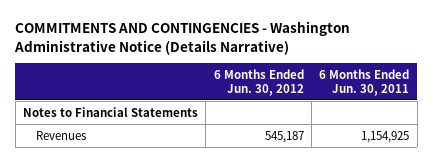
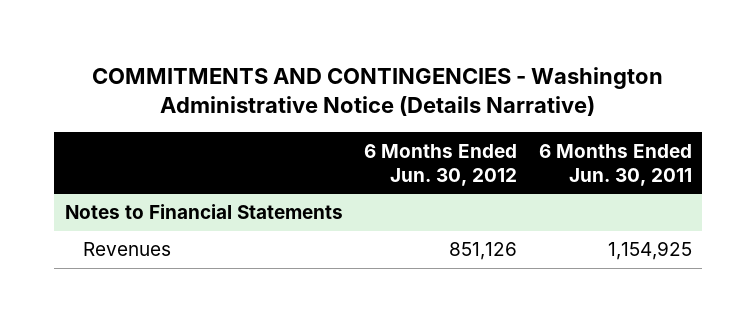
- Revenues | 545,187 | 1,154,925
+ Revenues | 851,126 | 1,154,925

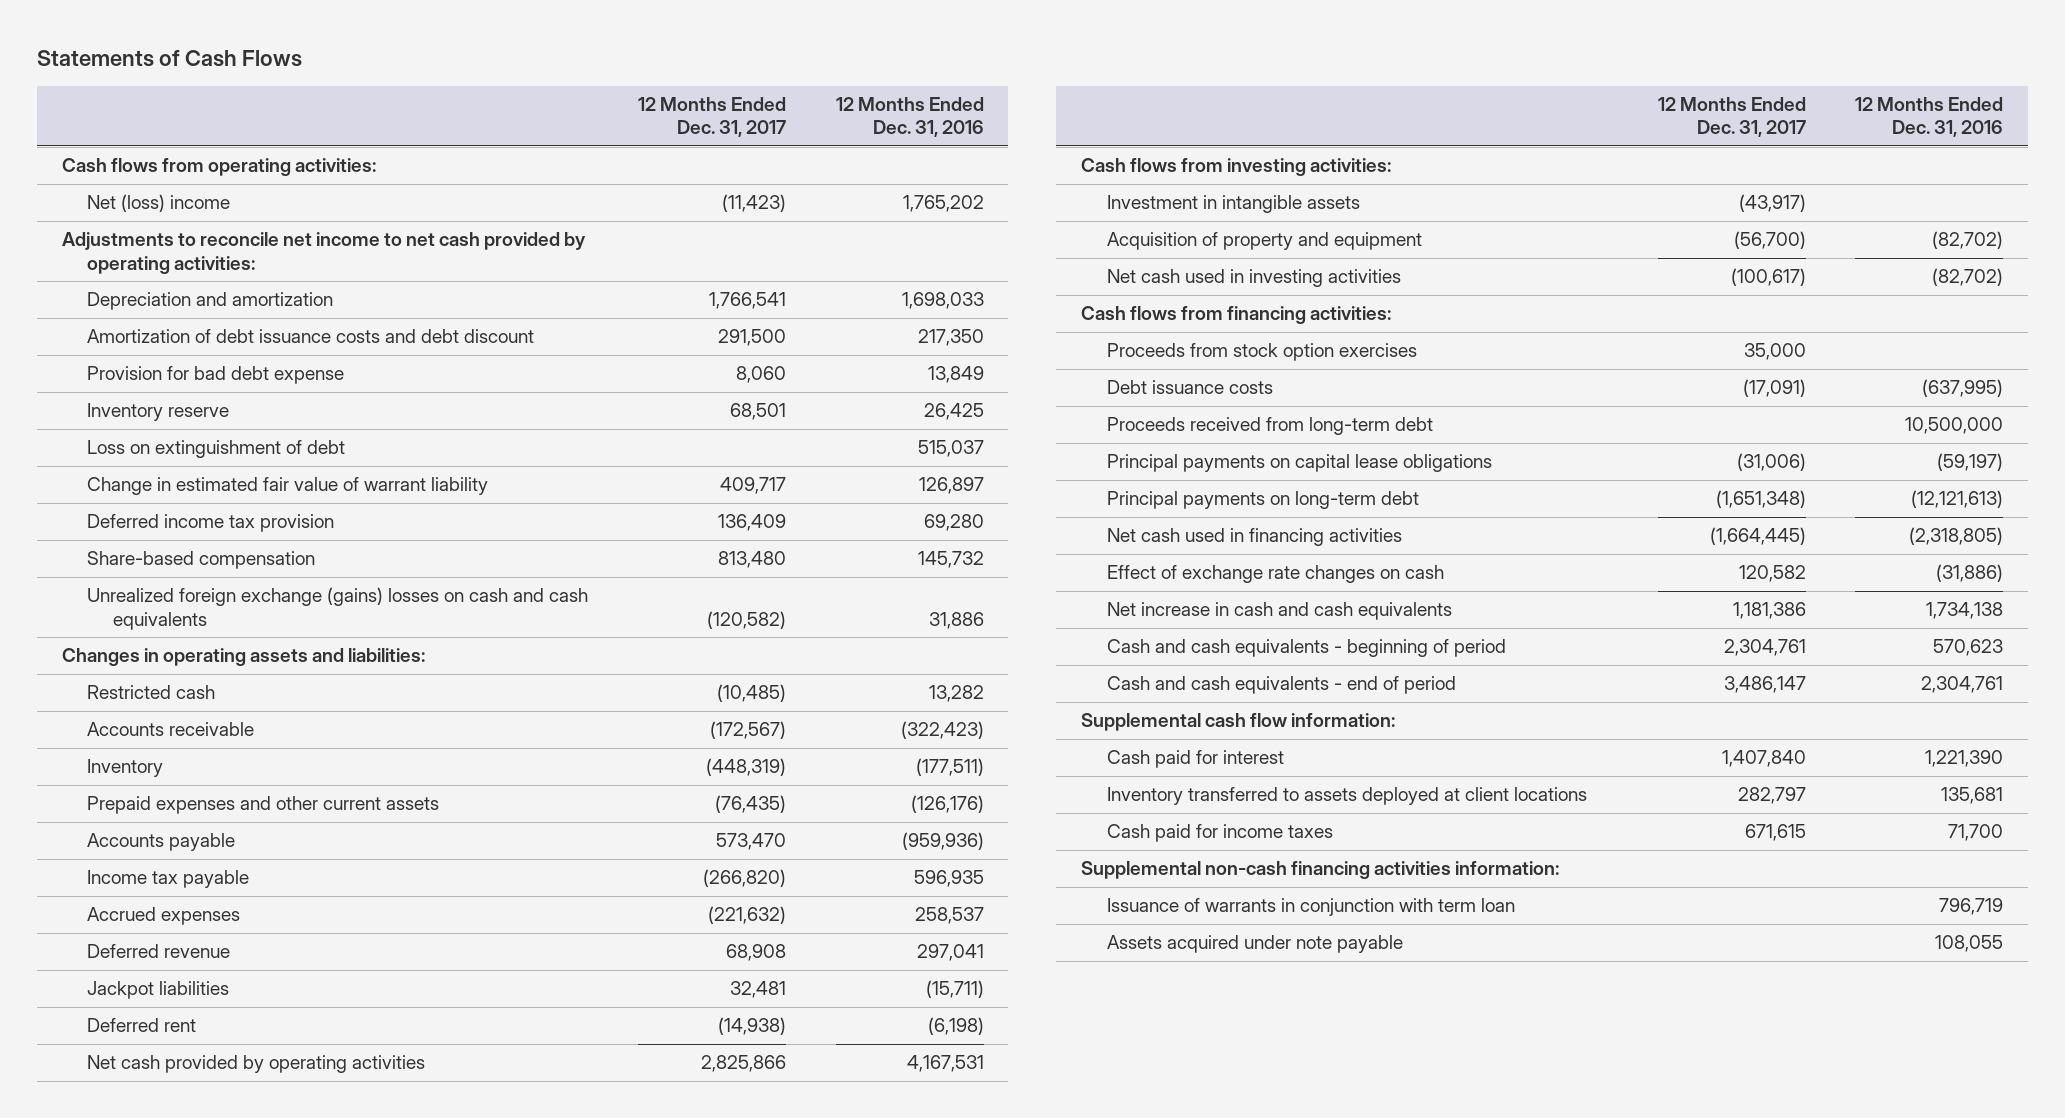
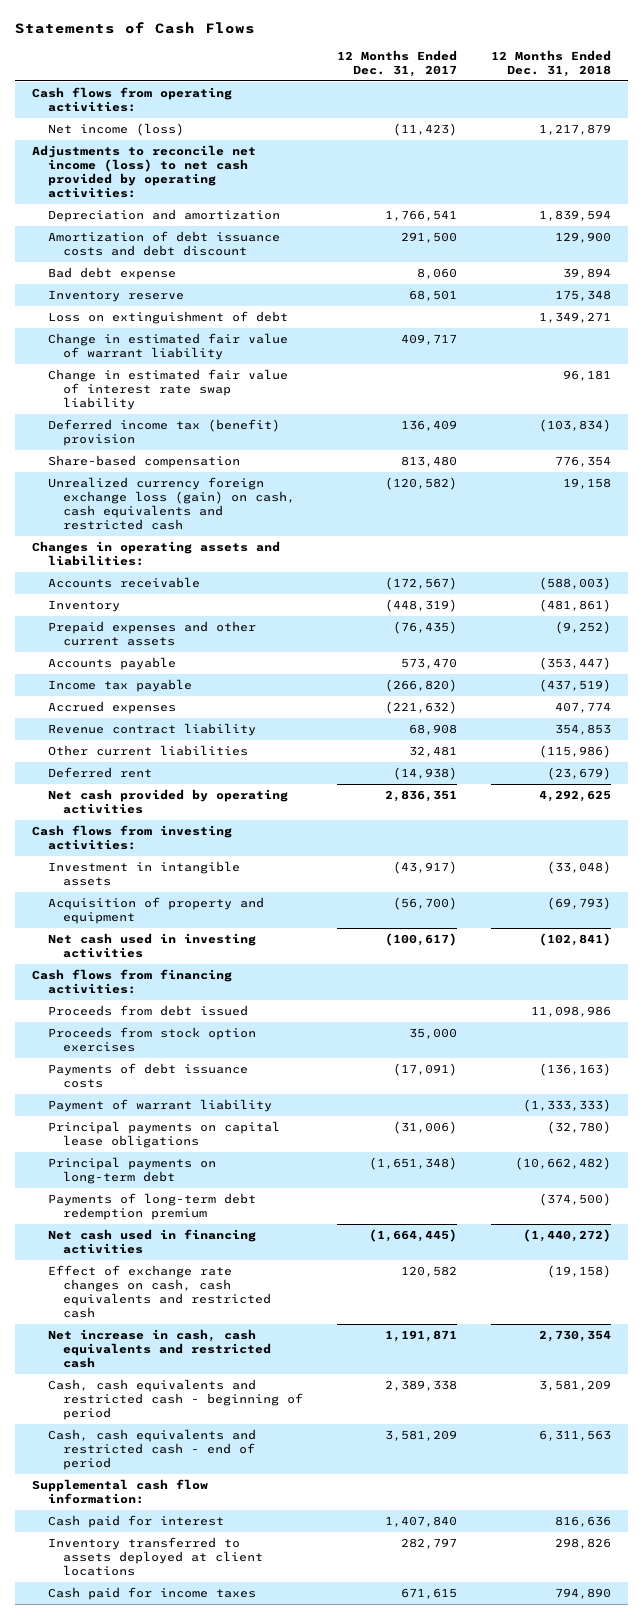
- | 12 Months Ended Dec. 31, 2017 | 12 Months Ended Dec. 31, 2016
+ | 12 Months Ended Dec. 31, 2017 | 12 Months Ended Dec. 31, 2018
- Net (loss) income | (11,423) | 1,765,202
- Adjustments to reconcile net income to net cash provided by operating activities:
+ Net income (loss) | (11,423) | 1,217,879
+ Adjustments to reconcile net income (loss) to net cash provided by operating activities:
- Provision for bad debt expense | 8,060 | 13,849
+ Bad debt expense | 8,060 | 39,894
- Deferred income tax provision | 136,409 | 69,280
+ Change in estimated fair value of interest rate swap liability | | 96,181
+ Deferred income tax (benefit) provision | 136,409 | (103,834)
- Unrealized foreign exchange (gains) losses on cash and cash equivalents | (120,582) | 31,886
+ Unrealized currency foreign exchange loss (gain) on cash, cash equivalents and restricted cash | (120,582) | 19,158
- Restricted cash | (10,485) | 13,282
- Deferred revenue | 68,908 | 297,041
- Jackpot liabilities | 32,481 | (15,711)
+ Revenue contract liability | 68,908 | 354,853
+ Other current liabilities | 32,481 | (115,986)
- Net cash provided by operating activities | 2,825,866 | 4,167,531
+ Net cash provided by operating activities | 2,836,351 | 4,292,625
+ Proceeds from debt issued | | 11,098,986
- Debt issuance costs | (17,091) | (637,995)
- Proceeds received from long-term debt | | 10,500,000
+ Payments of debt issuance costs | (17,091) | (136,163)
+ Payment of warrant liability | | (1,333,333)
+ Payments of long-term debt redemption premium | | (374,500)
- Effect of exchange rate changes on cash | 120,582 | (31,886)
- Net increase in cash and cash equivalents | 1,181,386 | 1,734,138
- Cash and cash equivalents - beginning of period | 2,304,761 | 570,623
- Cash and cash equivalents - end of period | 3,486,147 | 2,304,761
+ Effect of exchange rate changes on cash, cash equivalents and restricted cash | 120,582 | (19,158)
+ Net increase in cash, cash equivalents and restricted cash | 1,191,871 | 2,730,354
+ Cash, cash equivalents and restricted cash - beginning of period | 2,389,338 | 3,581,209
+ Cash, cash equivalents and restricted cash - end of period | 3,581,209 | 6,311,563
- Supplemental non-cash financing activities information:
- Issuance of warrants in conjunction with term loan | | 796,719
- Assets acquired under note payable | | 108,055

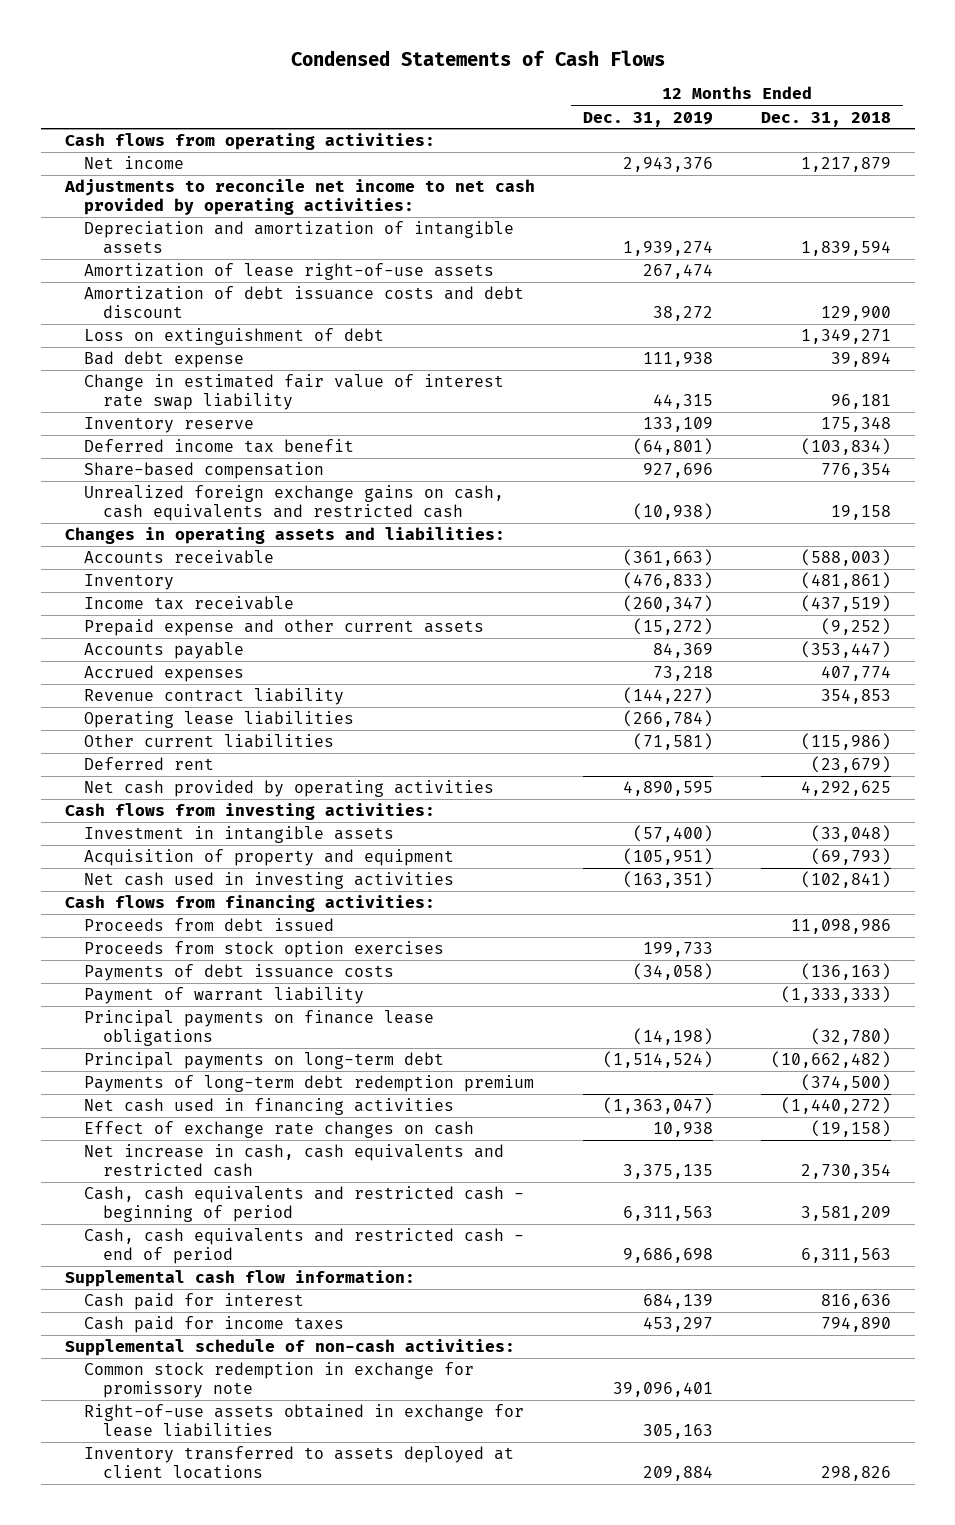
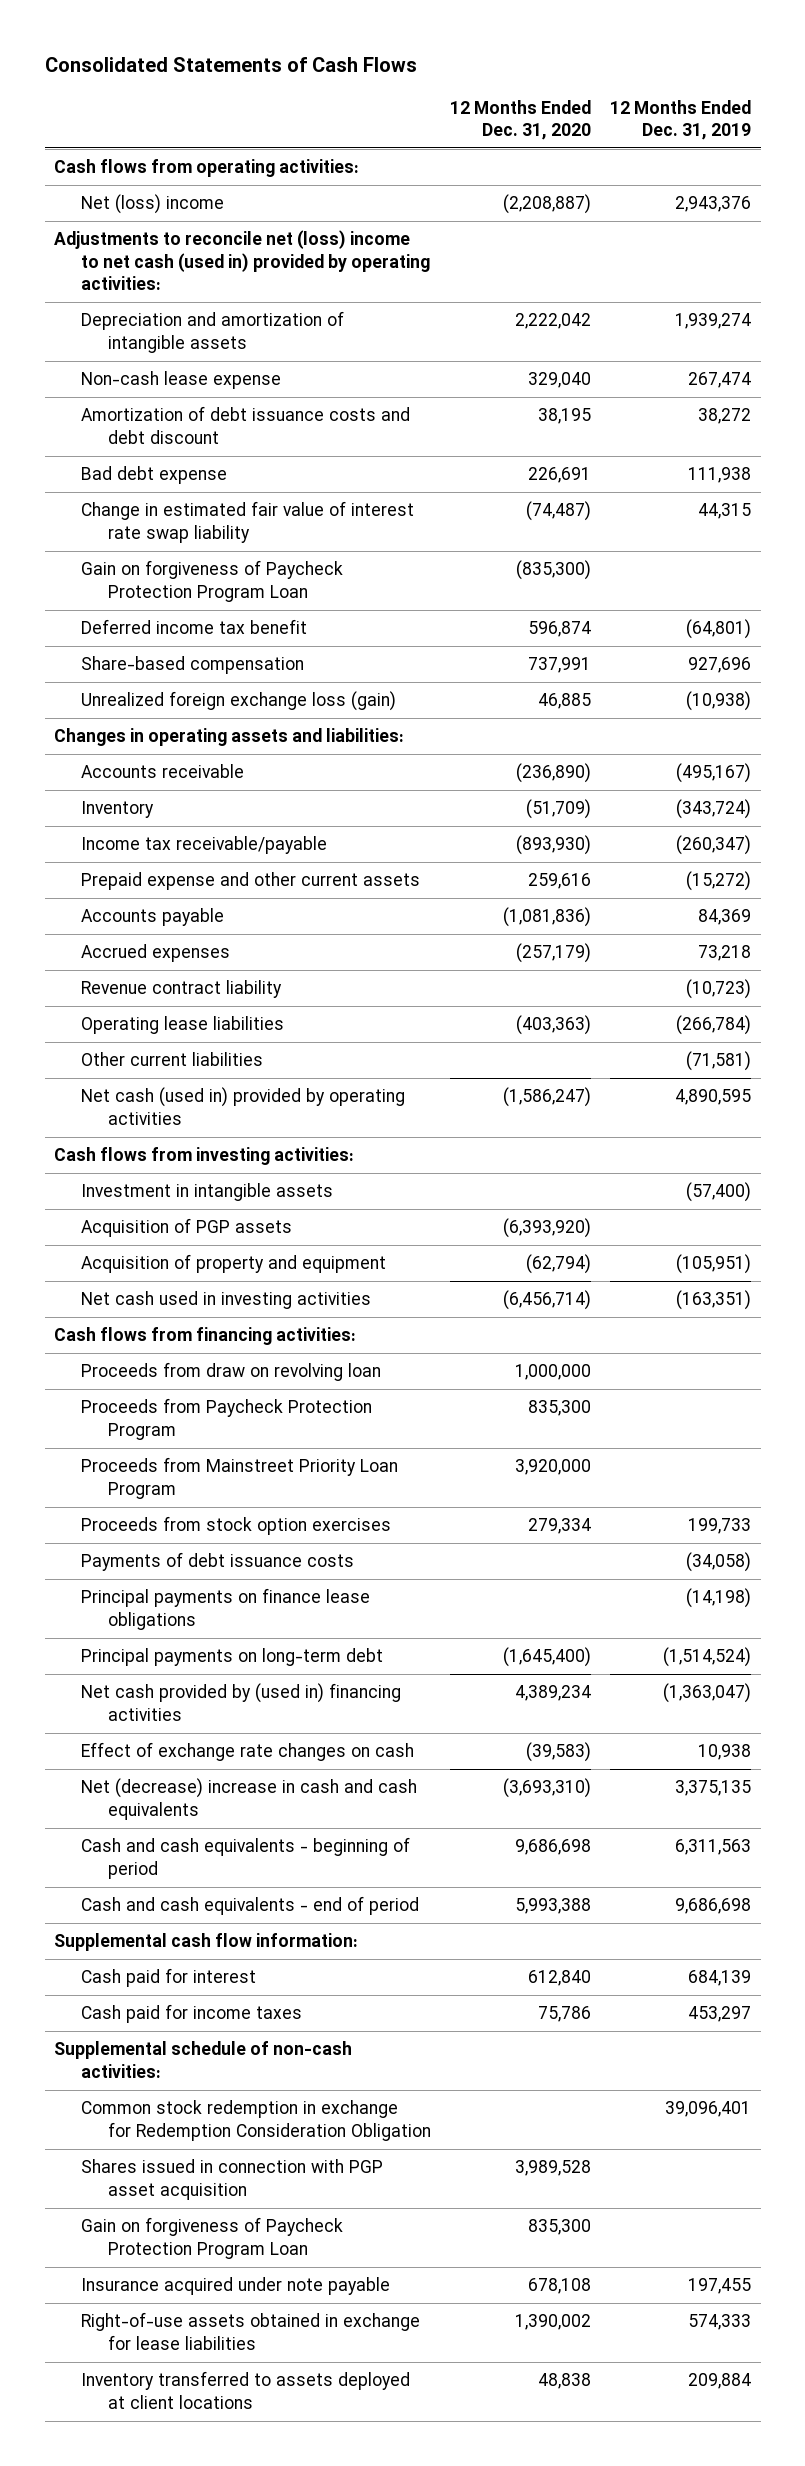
- Condensed Statements of Cash Flows
+ Consolidated Statements of Cash Flows
- | 12 Months Ended Dec. 31, 2019 | 12 Months Ended Dec. 31, 2018
+ | 12 Months Ended Dec. 31, 2020 | 12 Months Ended Dec. 31, 2019
- Net income | 2,943,376 | 1,217,879
- Adjustments to reconcile net income to net cash provided by operating activities:
+ Net (loss) income | (2,208,887) | 2,943,376
+ Adjustments to reconcile net (loss) income to net cash (used in) provided by operating activities:
- Amortization of lease right-of-use assets | 267,474 |
+ Non-cash lease expense | 329,040 | 267,474
- Loss on extinguishment of debt | | 1,349,271
- Inventory reserve | 133,109 | 175,348
+ Gain on forgiveness of Paycheck Protection Program Loan | (835,300) |
- Unrealized foreign exchange gains on cash, cash equivalents and restricted cash | (10,938) | 19,158
+ Unrealized foreign exchange loss (gain) | 46,885 | (10,938)
- Accounts receivable | (361,663) | (588,003)
- Inventory | (476,833) | (481,861)
- Income tax receivable | (260,347) | (437,519)
+ Accounts receivable | (236,890) | (495,167)
+ Inventory | (51,709) | (343,724)
+ Income tax receivable/payable | (893,930) | (260,347)
- Revenue contract liability | (144,227) | 354,853
+ Revenue contract liability | | (10,723)
- Deferred rent | | (23,679)
- Net cash provided by operating activities | 4,890,595 | 4,292,625
+ Net cash (used in) provided by operating activities | (1,586,247) | 4,890,595
+ Acquisition of PGP assets | (6,393,920) |
- Proceeds from debt issued | | 11,098,986
+ Proceeds from draw on revolving loan | 1,000,000 |
+ Proceeds from Paycheck Protection Program | 835,300 |
+ Proceeds from Mainstreet Priority Loan Program | 3,920,000 |
- Payment of warrant liability | | (1,333,333)
- Payments of long-term debt redemption premium | | (374,500)
- Net cash used in financing activities | (1,363,047) | (1,440,272)
+ Net cash provided by (used in) financing activities | 4,389,234 | (1,363,047)
- Net increase in cash, cash equivalents and restricted cash | 3,375,135 | 2,730,354
- Cash, cash equivalents and restricted cash - beginning of period | 6,311,563 | 3,581,209
- Cash, cash equivalents and restricted cash - end of period | 9,686,698 | 6,311,563
+ Net (decrease) increase in cash and cash equivalents | (3,693,310) | 3,375,135
+ Cash and cash equivalents - beginning of period | 9,686,698 | 6,311,563
+ Cash and cash equivalents - end of period | 5,993,388 | 9,686,698
- Common stock redemption in exchange for promissory note | 39,096,401 |
- Right-of-use assets obtained in exchange for lease liabilities | 305,163 |
+ Common stock redemption in exchange for Redemption Consideration Obligation | | 39,096,401
+ Shares issued in connection with PGP asset acquisition | 3,989,528 |
+ Gain on forgiveness of Paycheck Protection Program Loan | 835,300 |
+ Insurance acquired under note payable | 678,108 | 197,455
+ Right-of-use assets obtained in exchange for lease liabilities | 1,390,002 | 574,333

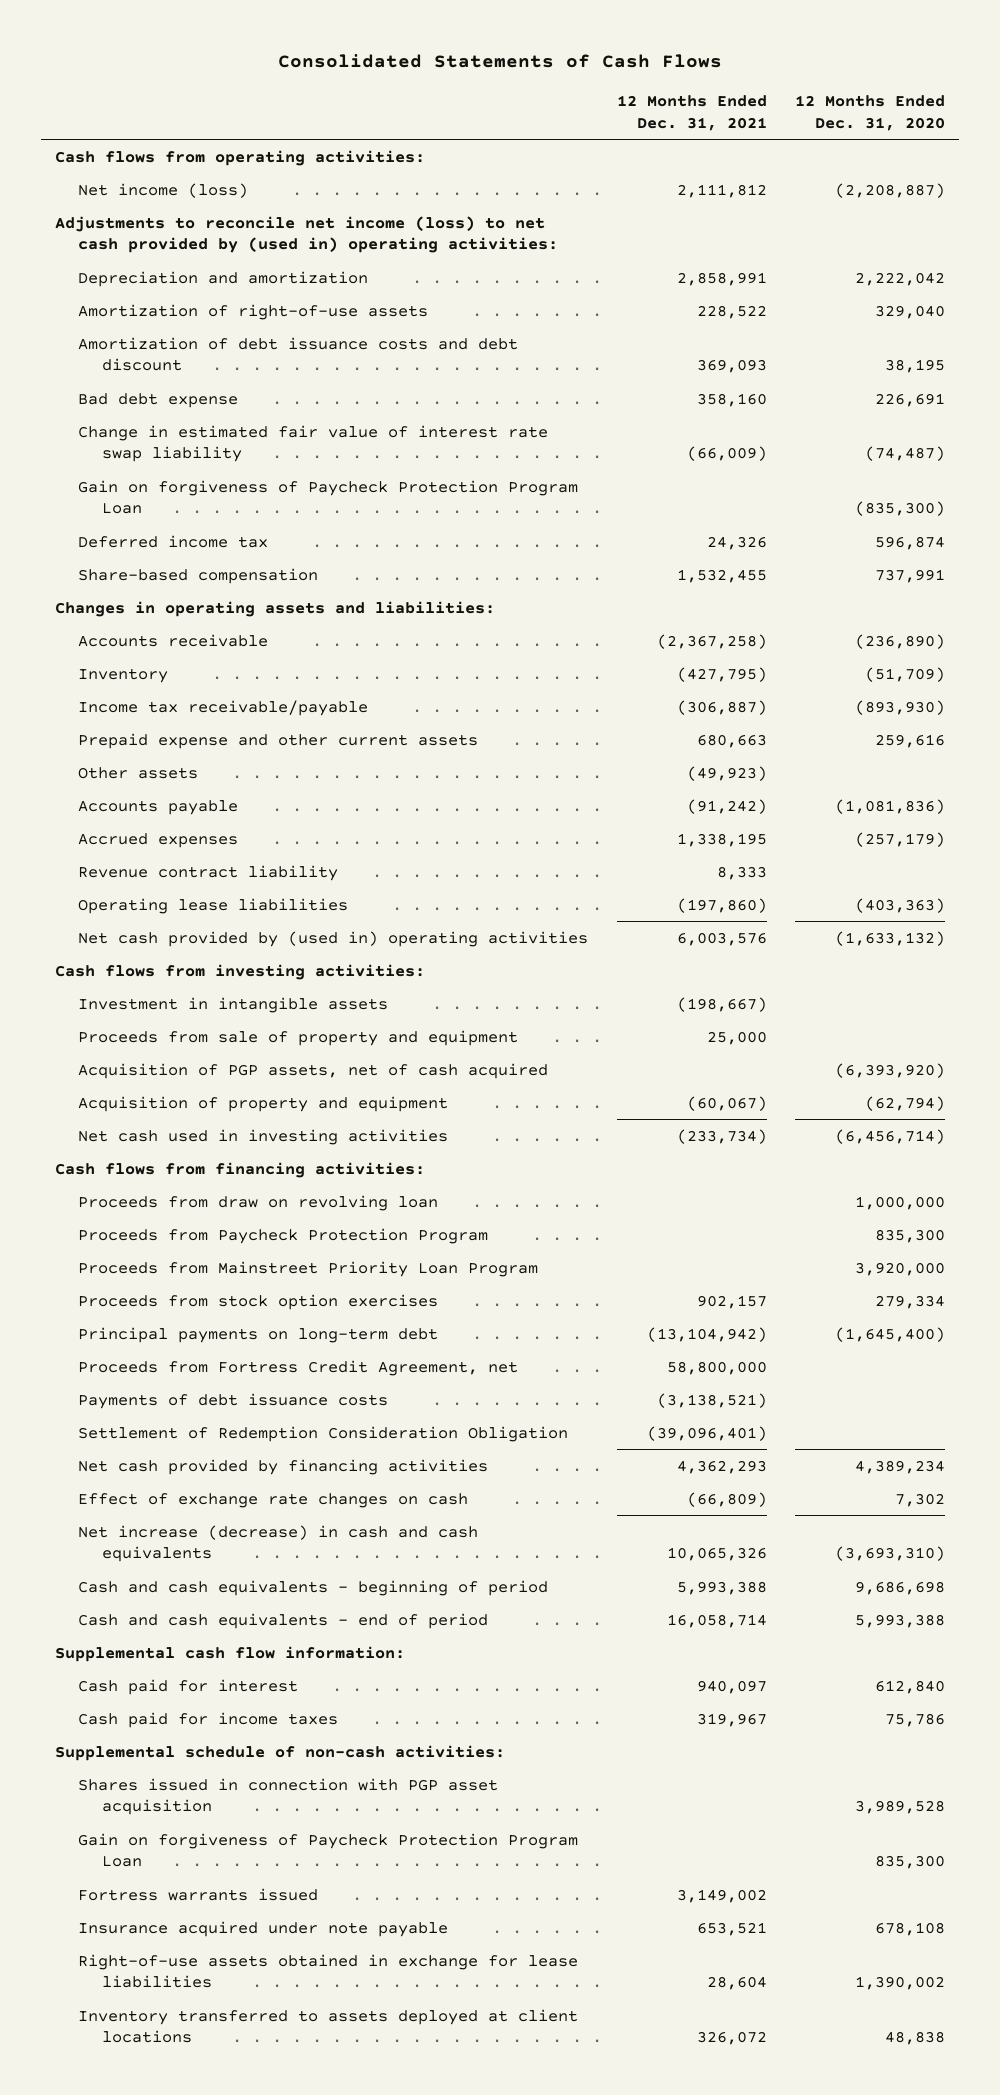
- | 12 Months Ended Dec. 31, 2020 | 12 Months Ended Dec. 31, 2019
+ | 12 Months Ended Dec. 31, 2021 | 12 Months Ended Dec. 31, 2020
- Net (loss) income | (2,208,887) | 2,943,376
- Adjustments to reconcile net (loss) income to net cash (used in) provided by operating activities:
- Depreciation and amortization of intangible assets | 2,222,042 | 1,939,274
- Non-cash lease expense | 329,040 | 267,474
+ Net income (loss) | 2,111,812 | (2,208,887)
+ Adjustments to reconcile net income (loss) to net cash provided by (used in) operating activities:
+ Depreciation and amortization | 2,858,991 | 2,222,042
+ Amortization of right-of-use assets | 228,522 | 329,040
- Deferred income tax benefit | 596,874 | (64,801)
+ Deferred income tax | 24,326 | 596,874
- Unrealized foreign exchange loss (gain) | 46,885 | (10,938)
+ Other assets | (49,923) |
- Other current liabilities | | (71,581)
- Net cash (used in) provided by operating activities | (1,586,247) | 4,890,595
+ Net cash provided by (used in) operating activities | 6,003,576 | (1,633,132)
- Acquisition of PGP assets | (6,393,920) |
+ Proceeds from sale of property and equipment | 25,000 |
+ Acquisition of PGP assets, net of cash acquired | | (6,393,920)
- Principal payments on finance lease obligations | | (14,198)
- Net cash provided by (used in) financing activities | 4,389,234 | (1,363,047)
- Effect of exchange rate changes on cash | (39,583) | 10,938
- Net (decrease) increase in cash and cash equivalents | (3,693,310) | 3,375,135
+ Proceeds from Fortress Credit Agreement, net | 58,800,000 |
moved down: Payments of debt issuance costs | (3,138,521) |
+ Settlement of Redemption Consideration Obligation | (39,096,401) |
+ Net cash provided by financing activities | 4,362,293 | 4,389,234
+ Effect of exchange rate changes on cash | (66,809) | 7,302
+ Net increase (decrease) in cash and cash equivalents | 10,065,326 | (3,693,310)
- Common stock redemption in exchange for Redemption Consideration Obligation | | 39,096,401
+ Fortress warrants issued | 3,149,002 |

